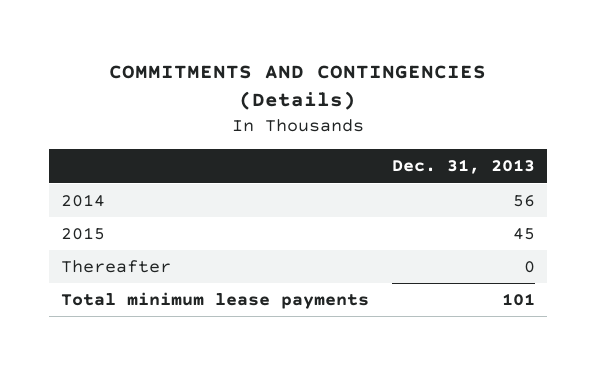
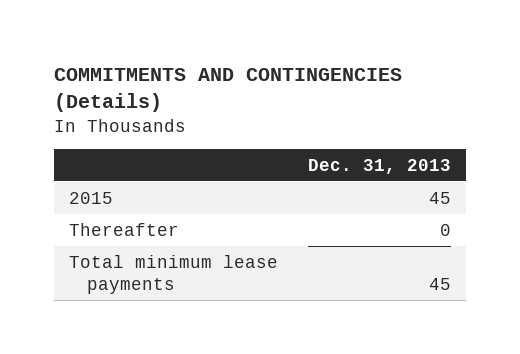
- 2014 | 56
- Total minimum lease payments | 101
+ Total minimum lease payments | 45

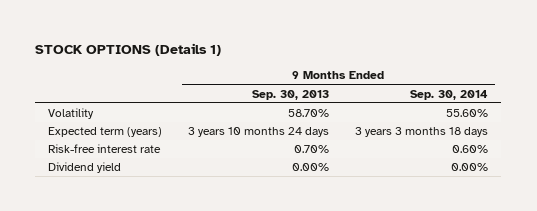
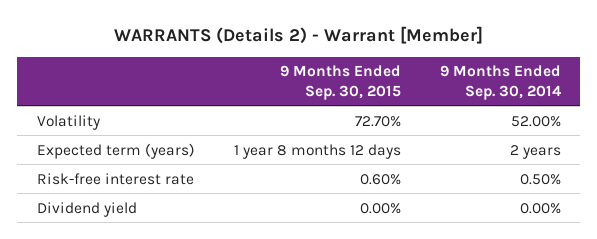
- STOCK OPTIONS (Details 1)
+ WARRANTS (Details 2) - Warrant [Member]
- | 9 Months Ended Sep. 30, 2013 | 9 Months Ended Sep. 30, 2014
+ | 9 Months Ended Sep. 30, 2015 | 9 Months Ended Sep. 30, 2014
- Volatility | 58.70% | 55.60%
- Expected term (years) | 3 years 10 months 24 days | 3 years 3 months 18 days
- Risk-free interest rate | 0.70% | 0.60%
+ Volatility | 72.70% | 52.00%
+ Expected term (years) | 1 year 8 months 12 days | 2 years
+ Risk-free interest rate | 0.60% | 0.50%

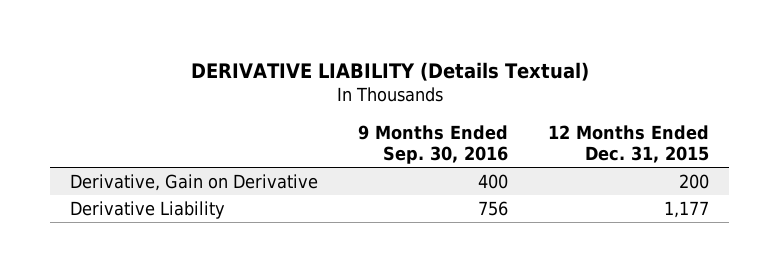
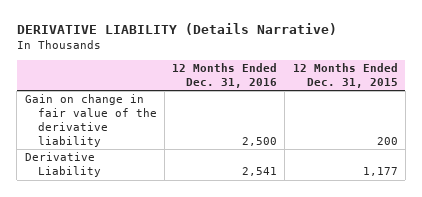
- DERIVATIVE LIABILITY (Details Textual)
+ DERIVATIVE LIABILITY (Details Narrative)
- | 9 Months Ended Sep. 30, 2016 | 12 Months Ended Dec. 31, 2015
+ | 12 Months Ended Dec. 31, 2016 | 12 Months Ended Dec. 31, 2015
- Derivative, Gain on Derivative | 400 | 200
+ Gain on change in fair value of the derivative liability | 2,500 | 200

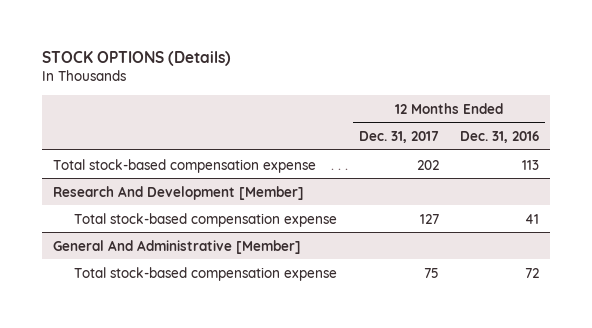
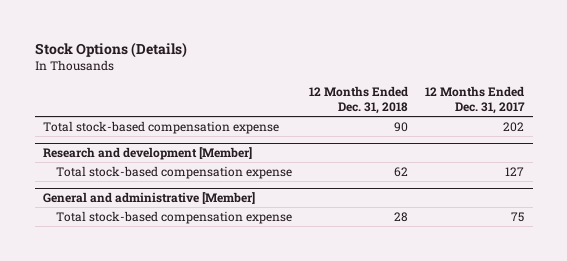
- STOCK OPTIONS (Details)
+ Stock Options (Details)
- | 12 Months Ended Dec. 31, 2017 | 12 Months Ended Dec. 31, 2016
+ | 12 Months Ended Dec. 31, 2018 | 12 Months Ended Dec. 31, 2017
- Research And Development [Member]
+ Research and development [Member]
- General And Administrative [Member]
+ General and administrative [Member]

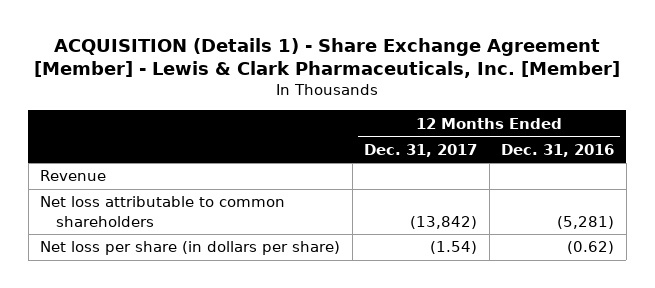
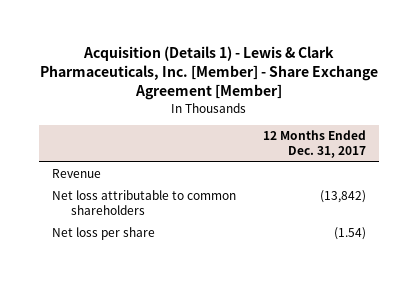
- ACQUISITION (Details 1) - Share Exchange Agreement [Member] - Lewis & Clark Pharmaceuticals, Inc. [Member]
+ Acquisition (Details 1) - Lewis & Clark Pharmaceuticals, Inc. [Member] - Share Exchange Agreement [Member]
- | 12 Months Ended Dec. 31, 2017 | 12 Months Ended Dec. 31, 2016
+ | 12 Months Ended Dec. 31, 2017
- Net loss per share (in dollars per share) | (1.54) | (0.62)
+ Net loss per share | (1.54)

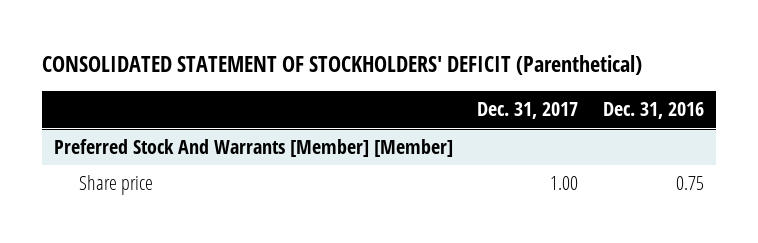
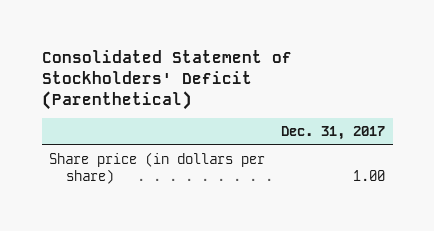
- CONSOLIDATED STATEMENT OF STOCKHOLDERS' DEFICIT (Parenthetical)
+ Consolidated Statement of Stockholders' Deficit (Parenthetical)
- | Dec. 31, 2017 | Dec. 31, 2016
+ | Dec. 31, 2017
- Preferred Stock And Warrants [Member] [Member]
- Share price | 1.00 | 0.75
+ Share price (in dollars per share) | 1.00

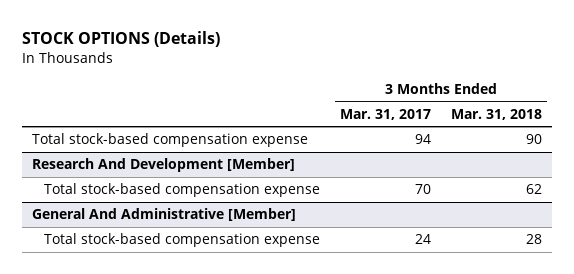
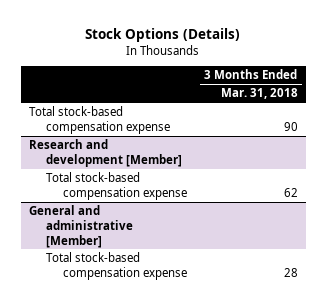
- STOCK OPTIONS (Details)
+ Stock Options (Details)
- | 3 Months Ended Mar. 31, 2017 | 3 Months Ended Mar. 31, 2018
+ | 3 Months Ended Mar. 31, 2018
- Research And Development [Member]
+ Research and development [Member]
- General And Administrative [Member]
+ General and administrative [Member]

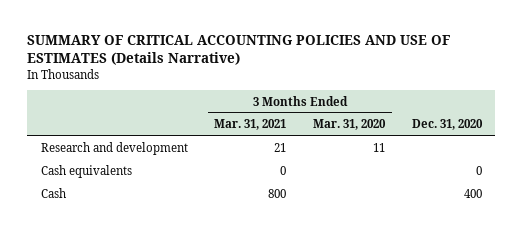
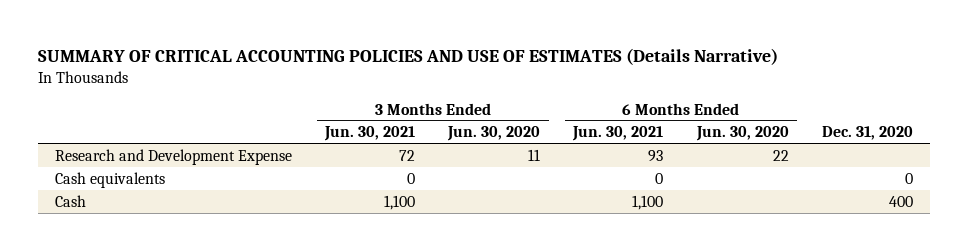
- | 3 Months Ended Mar. 31, 2021 | 3 Months Ended Mar. 31, 2020 | Dec. 31, 2020
+ | 3 Months Ended Jun. 30, 2021 | 3 Months Ended Jun. 30, 2020 | 6 Months Ended Jun. 30, 2021 | 6 Months Ended Jun. 30, 2020 | Dec. 31, 2020
- Research and development | 21 | 11 |
+ Research and Development Expense | 72 | 11 | 93 | 22 |

